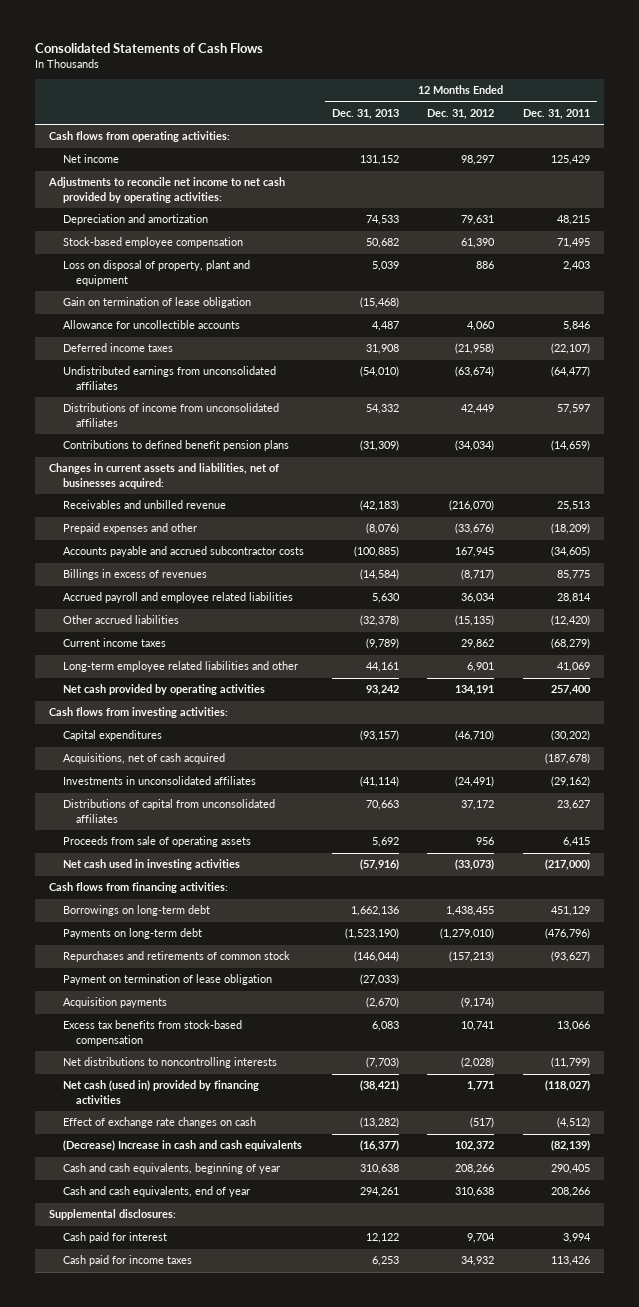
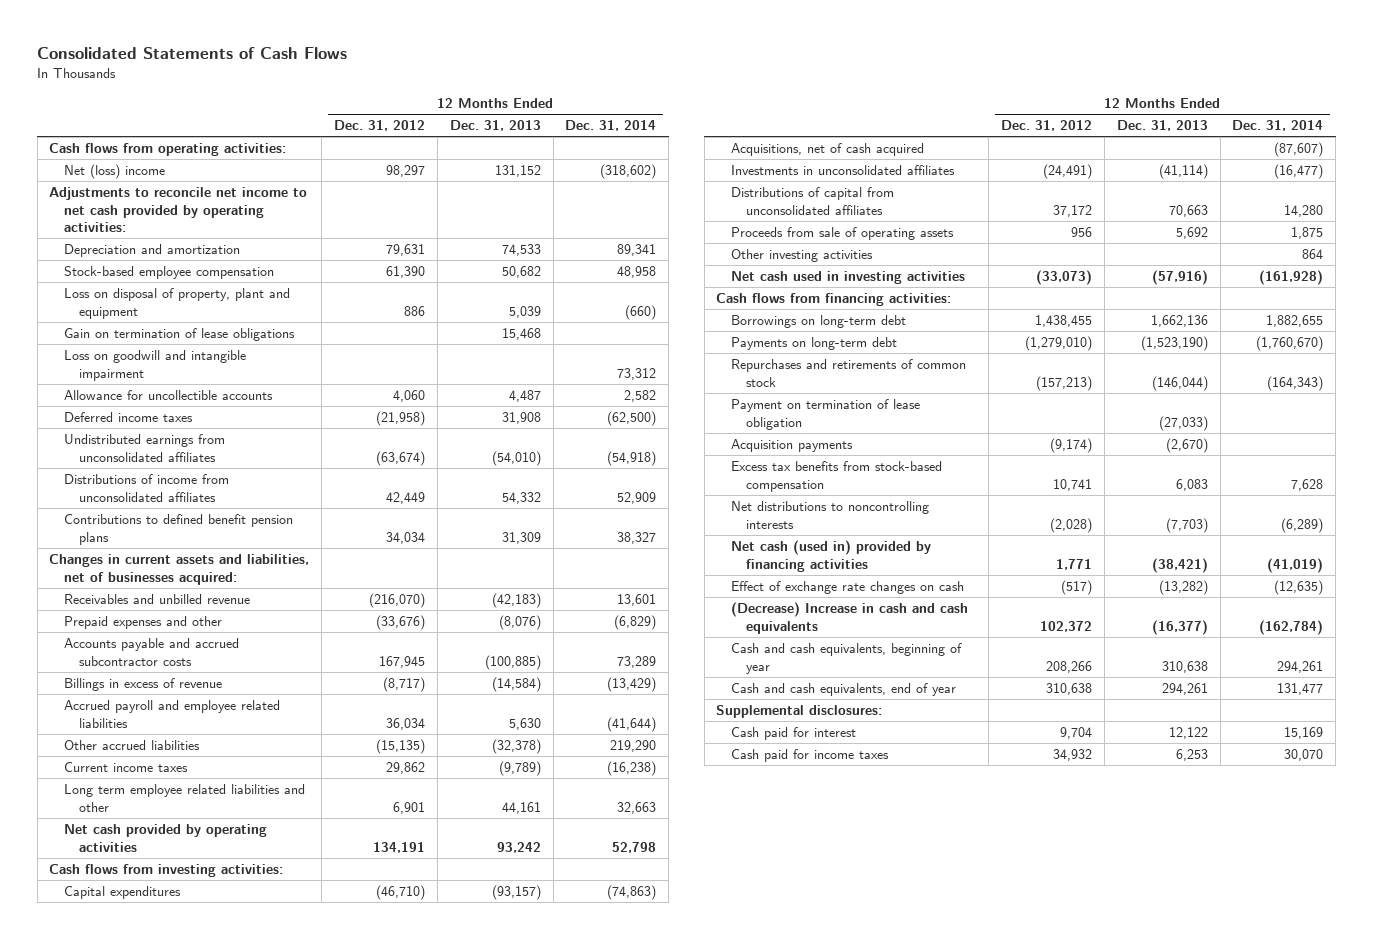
- | 12 Months Ended Dec. 31, 2013 | 12 Months Ended Dec. 31, 2012 | 12 Months Ended Dec. 31, 2011
+ | 12 Months Ended Dec. 31, 2012 | 12 Months Ended Dec. 31, 2013 | 12 Months Ended Dec. 31, 2014
- Net income | 131,152 | 98,297 | 125,429
+ Net (loss) income | 98,297 | 131,152 | (318,602)
- Gain on termination of lease obligation | (15,468) | |
+ Gain on termination of lease obligations | | 15,468 |
+ Loss on goodwill and intangible impairment | | | 73,312
- Contributions to defined benefit pension plans | (31,309) | (34,034) | (14,659)
+ Contributions to defined benefit pension plans | 34,034 | 31,309 | 38,327
- Billings in excess of revenues | (14,584) | (8,717) | 85,775
+ Billings in excess of revenue | (8,717) | (14,584) | (13,429)
- Long-term employee related liabilities and other | 44,161 | 6,901 | 41,069
+ Long term employee related liabilities and other | 6,901 | 44,161 | 32,663
+ Other investing activities | | | 864

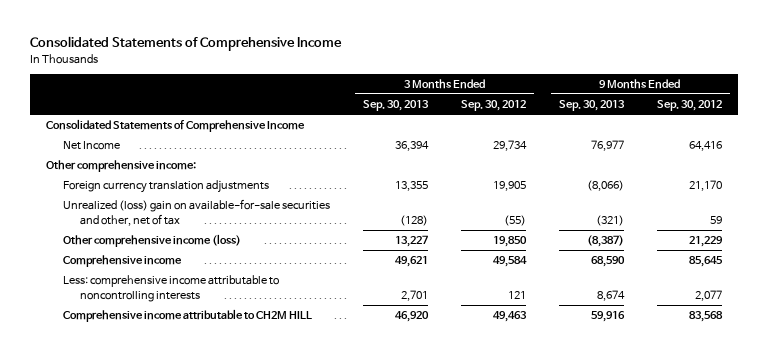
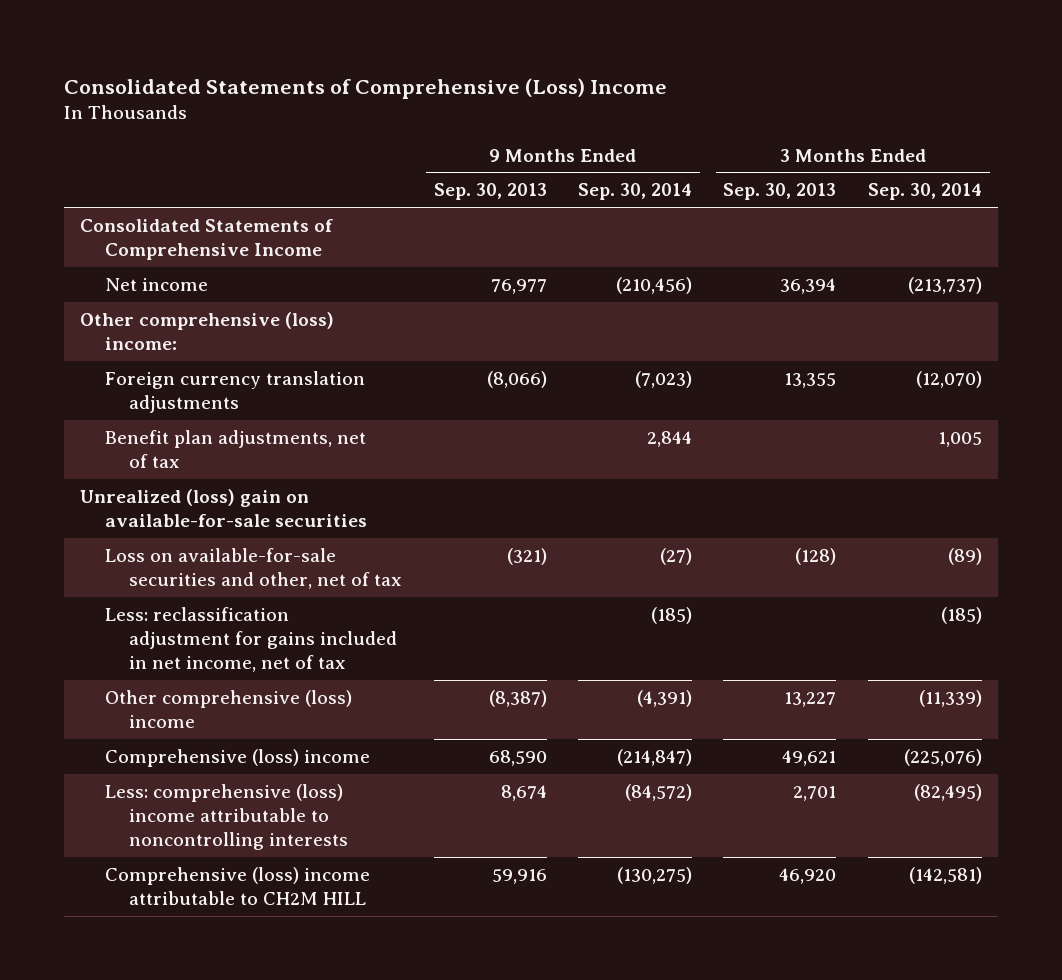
- Consolidated Statements of Comprehensive Income
+ Consolidated Statements of Comprehensive (Loss) Income
- | 3 Months Ended Sep. 30, 2013 | 3 Months Ended Sep. 30, 2012 | 9 Months Ended Sep. 30, 2013 | 9 Months Ended Sep. 30, 2012
+ | 9 Months Ended Sep. 30, 2013 | 9 Months Ended Sep. 30, 2014 | 3 Months Ended Sep. 30, 2013 | 3 Months Ended Sep. 30, 2014
- Net Income | 36,394 | 29,734 | 76,977 | 64,416
- Other comprehensive income:
+ Net income | 76,977 | (210,456) | 36,394 | (213,737)
+ Other comprehensive (loss) income:
- Unrealized (loss) gain on available-for-sale securities and other, net of tax | (128) | (55) | (321) | 59
- Other comprehensive income (loss) | 13,227 | 19,850 | (8,387) | 21,229
- Comprehensive income | 49,621 | 49,584 | 68,590 | 85,645
- Less: comprehensive income attributable to noncontrolling interests | 2,701 | 121 | 8,674 | 2,077
- Comprehensive income attributable to CH2M HILL | 46,920 | 49,463 | 59,916 | 83,568
+ Benefit plan adjustments, net of tax | | 2,844 | | 1,005
+ Unrealized (loss) gain on available-for-sale securities
+ Loss on available-for-sale securities and other, net of tax | (321) | (27) | (128) | (89)
+ Less: reclassification adjustment for gains included in net income, net of tax | | (185) | | (185)
+ Other comprehensive (loss) income | (8,387) | (4,391) | 13,227 | (11,339)
+ Comprehensive (loss) income | 68,590 | (214,847) | 49,621 | (225,076)
+ Less: comprehensive (loss) income attributable to noncontrolling interests | 8,674 | (84,572) | 2,701 | (82,495)
+ Comprehensive (loss) income attributable to CH2M HILL | 59,916 | (130,275) | 46,920 | (142,581)

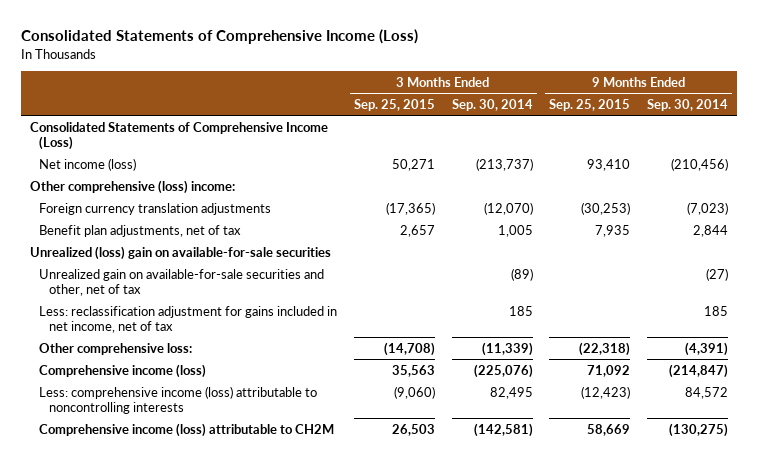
- Consolidated Statements of Comprehensive (Loss) Income
+ Consolidated Statements of Comprehensive Income (Loss)
- | 9 Months Ended Sep. 30, 2013 | 9 Months Ended Sep. 30, 2014 | 3 Months Ended Sep. 30, 2013 | 3 Months Ended Sep. 30, 2014
+ | 3 Months Ended Sep. 25, 2015 | 3 Months Ended Sep. 30, 2014 | 9 Months Ended Sep. 25, 2015 | 9 Months Ended Sep. 30, 2014
- Consolidated Statements of Comprehensive Income
- Net income | 76,977 | (210,456) | 36,394 | (213,737)
+ Consolidated Statements of Comprehensive Income (Loss)
+ Net income (loss) | 50,271 | (213,737) | 93,410 | (210,456)
- Loss on available-for-sale securities and other, net of tax | (321) | (27) | (128) | (89)
- Less: reclassification adjustment for gains included in net income, net of tax | | (185) | | (185)
- Other comprehensive (loss) income | (8,387) | (4,391) | 13,227 | (11,339)
- Comprehensive (loss) income | 68,590 | (214,847) | 49,621 | (225,076)
- Less: comprehensive (loss) income attributable to noncontrolling interests | 8,674 | (84,572) | 2,701 | (82,495)
- Comprehensive (loss) income attributable to CH2M HILL | 59,916 | (130,275) | 46,920 | (142,581)
+ Unrealized gain on available-for-sale securities and other, net of tax | | (89) | | (27)
+ Less: reclassification adjustment for gains included in net income, net of tax | | 185 | | 185
+ Other comprehensive loss: | (14,708) | (11,339) | (22,318) | (4,391)
+ Comprehensive income (loss) | 35,563 | (225,076) | 71,092 | (214,847)
+ Less: comprehensive income (loss) attributable to noncontrolling interests | (9,060) | 82,495 | (12,423) | 84,572
+ Comprehensive income (loss) attributable to CH2M | 26,503 | (142,581) | 58,669 | (130,275)

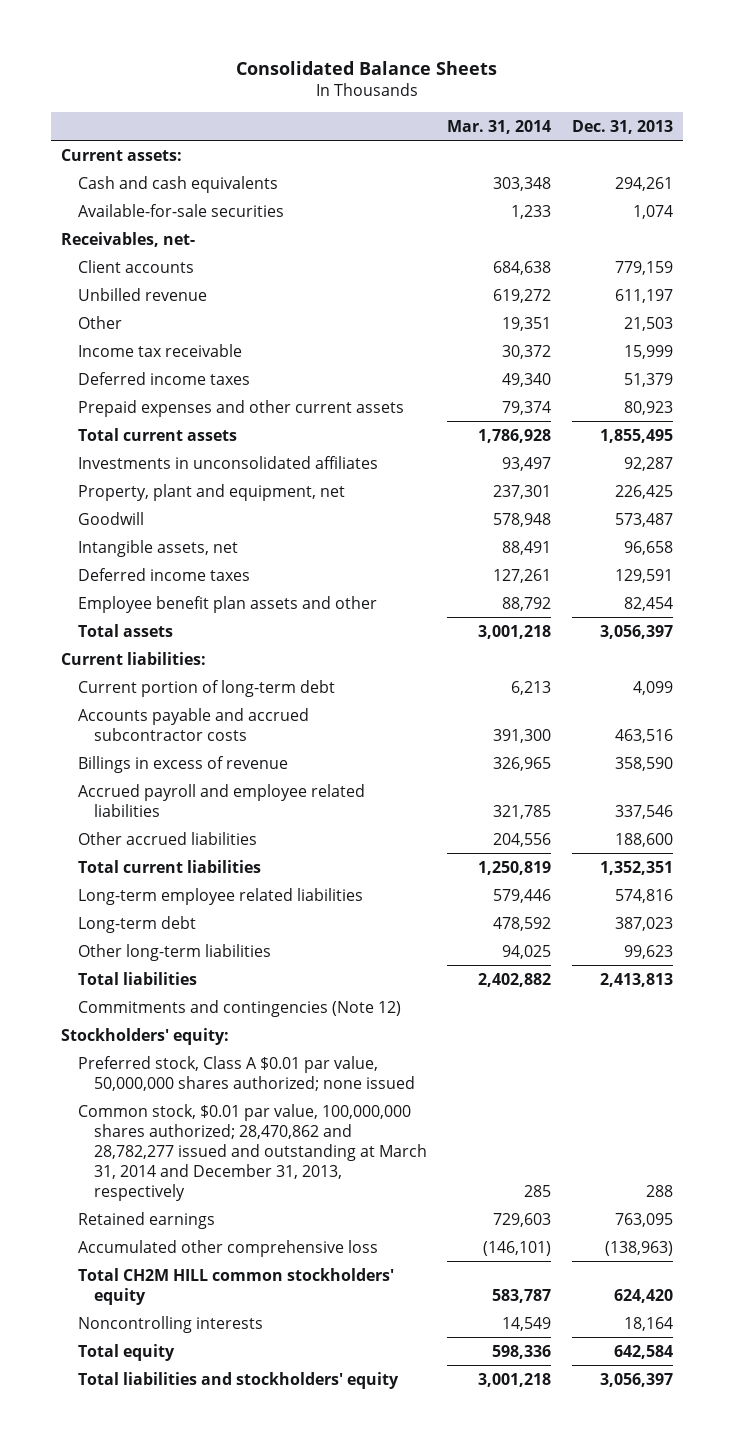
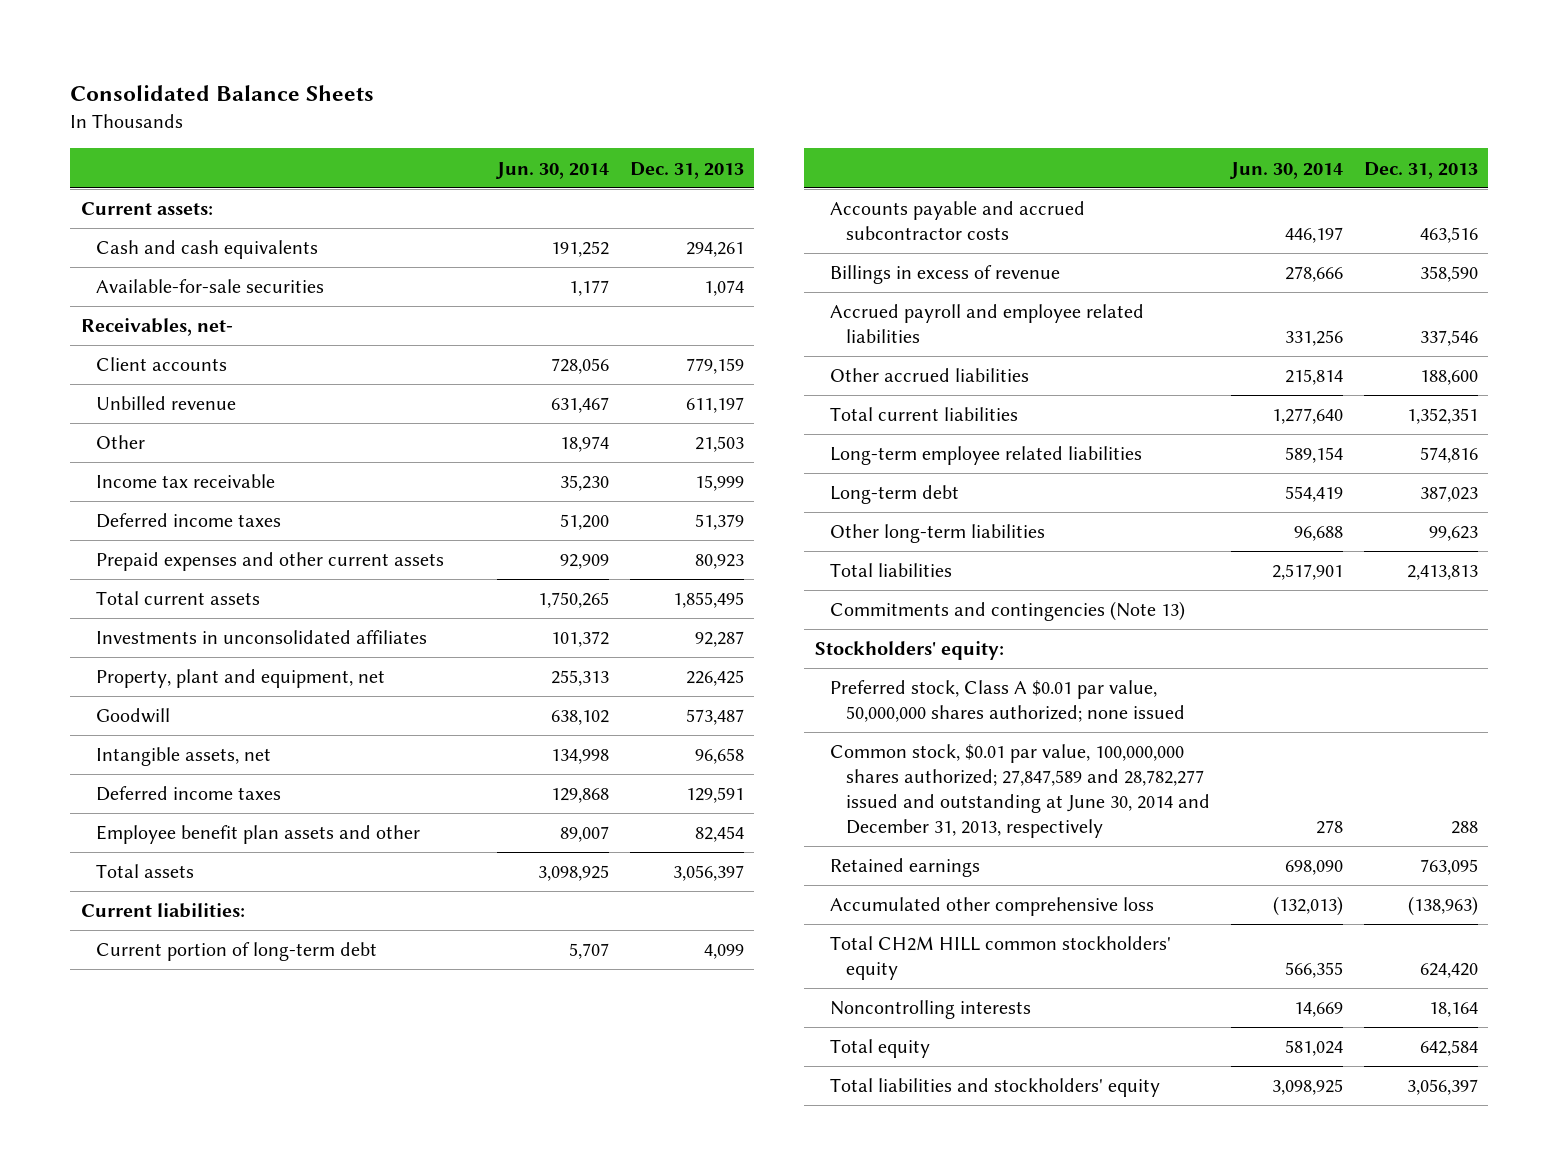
- | Mar. 31, 2014 | Dec. 31, 2013
+ | Jun. 30, 2014 | Dec. 31, 2013
- Commitments and contingencies (Note 12)
+ Commitments and contingencies (Note 13)
- Common stock, $0.01 par value, 100,000,000 shares authorized; 28,470,862 and 28,782,277 issued and outstanding at March 31, 2014 and December 31, 2013, respectively | 285 | 288
+ Common stock, $0.01 par value, 100,000,000 shares authorized; 27,847,589 and 28,782,277 issued and outstanding at June 30, 2014 and December 31, 2013, respectively | 278 | 288

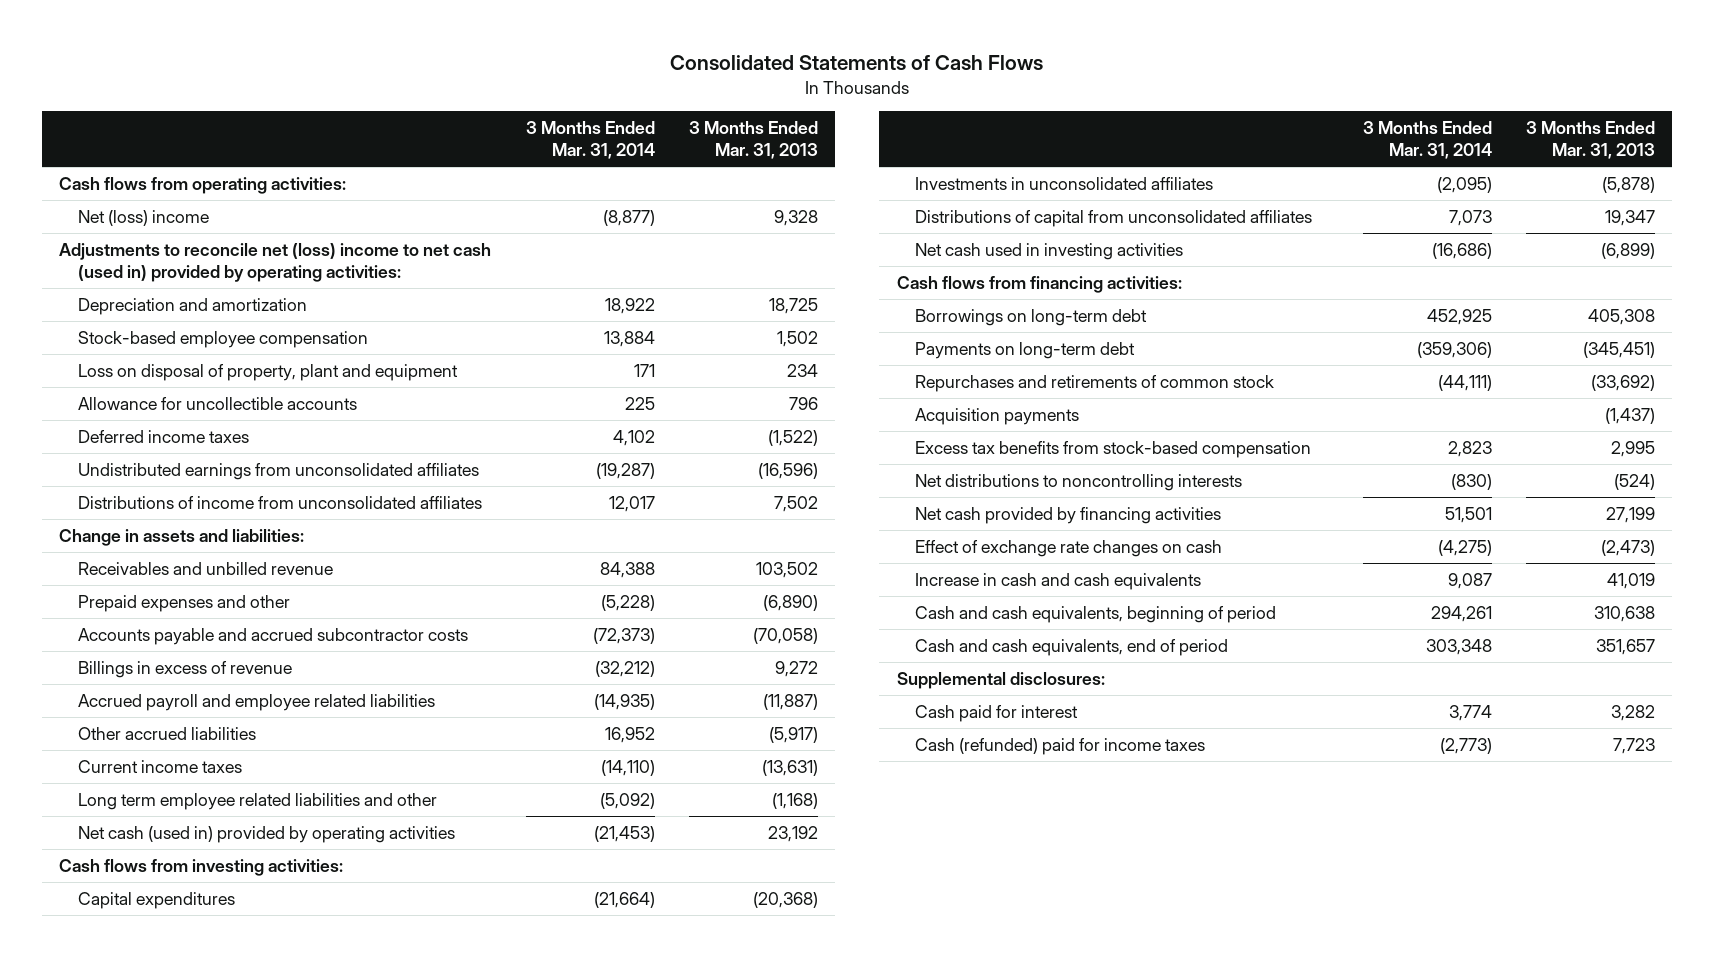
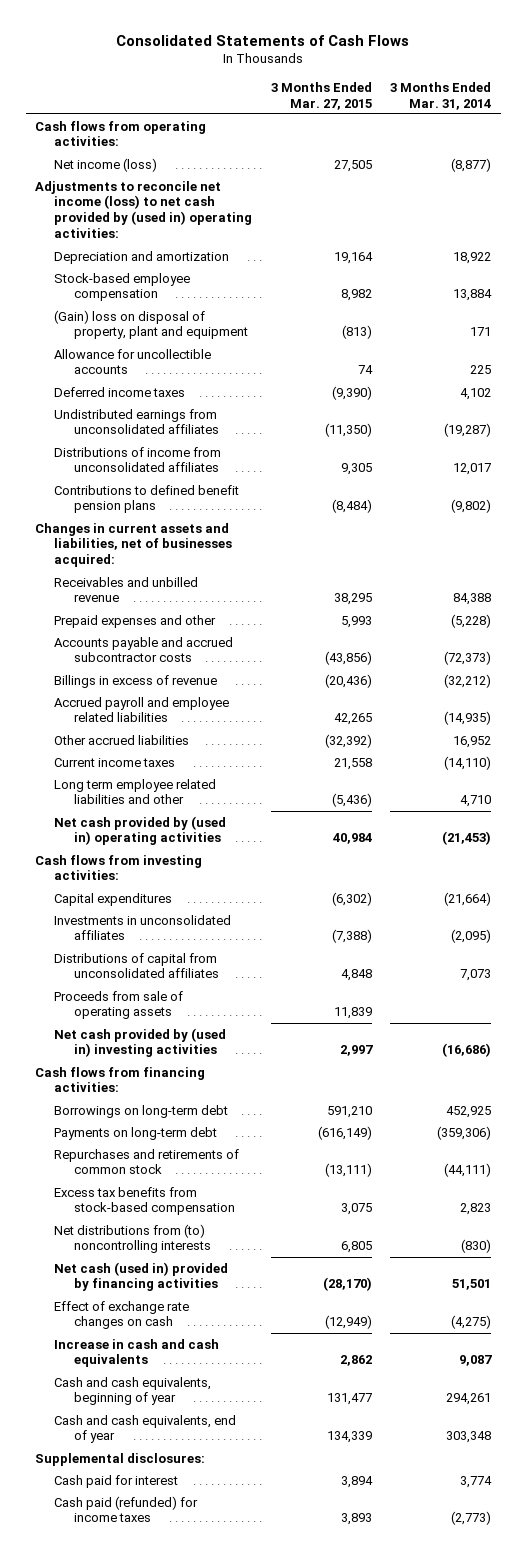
- | 3 Months Ended Mar. 31, 2014 | 3 Months Ended Mar. 31, 2013
+ | 3 Months Ended Mar. 27, 2015 | 3 Months Ended Mar. 31, 2014
- Net (loss) income | (8,877) | 9,328
- Adjustments to reconcile net (loss) income to net cash (used in) provided by operating activities:
+ Net income (loss) | 27,505 | (8,877)
+ Adjustments to reconcile net income (loss) to net cash provided by (used in) operating activities:
- Loss on disposal of property, plant and equipment | 171 | 234
+ (Gain) loss on disposal of property, plant and equipment | (813) | 171
- Change in assets and liabilities:
+ Contributions to defined benefit pension plans | (8,484) | (9,802)
+ Changes in current assets and liabilities, net of businesses acquired:
- Long term employee related liabilities and other | (5,092) | (1,168)
- Net cash (used in) provided by operating activities | (21,453) | 23,192
+ Long term employee related liabilities and other | (5,436) | 4,710
+ Net cash provided by (used in) operating activities | 40,984 | (21,453)
- Net cash used in investing activities | (16,686) | (6,899)
+ Proceeds from sale of operating assets | 11,839 |
+ Net cash provided by (used in) investing activities | 2,997 | (16,686)
- Acquisition payments | | (1,437)
- Net distributions to noncontrolling interests | (830) | (524)
- Net cash provided by financing activities | 51,501 | 27,199
+ Net distributions from (to) noncontrolling interests | 6,805 | (830)
+ Net cash (used in) provided by financing activities | (28,170) | 51,501
- Cash and cash equivalents, beginning of period | 294,261 | 310,638
- Cash and cash equivalents, end of period | 303,348 | 351,657
+ Cash and cash equivalents, beginning of year | 131,477 | 294,261
+ Cash and cash equivalents, end of year | 134,339 | 303,348
- Cash (refunded) paid for income taxes | (2,773) | 7,723
+ Cash paid (refunded) for income taxes | 3,893 | (2,773)

